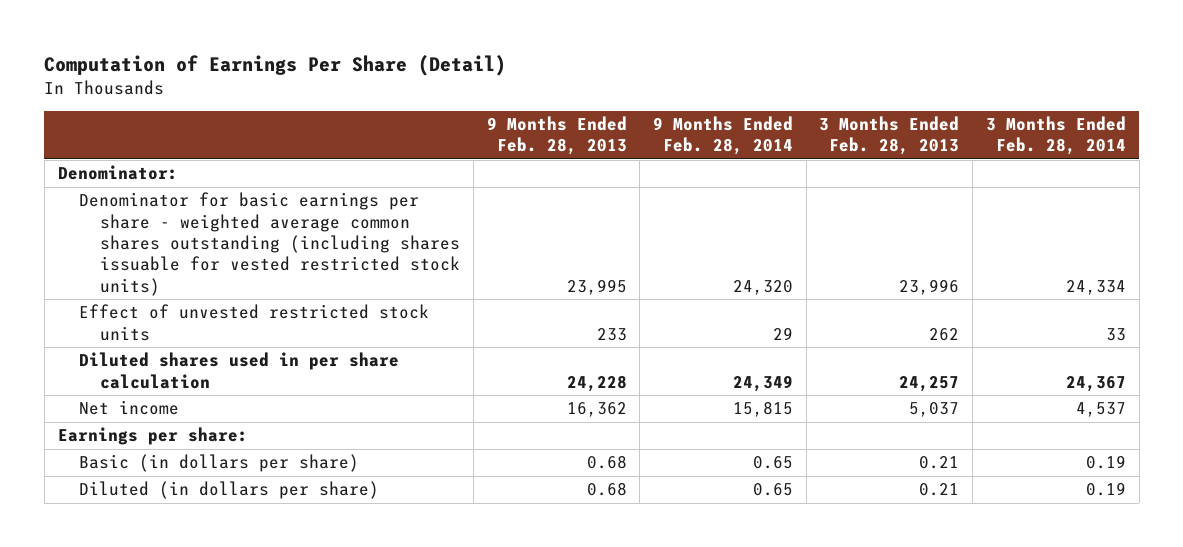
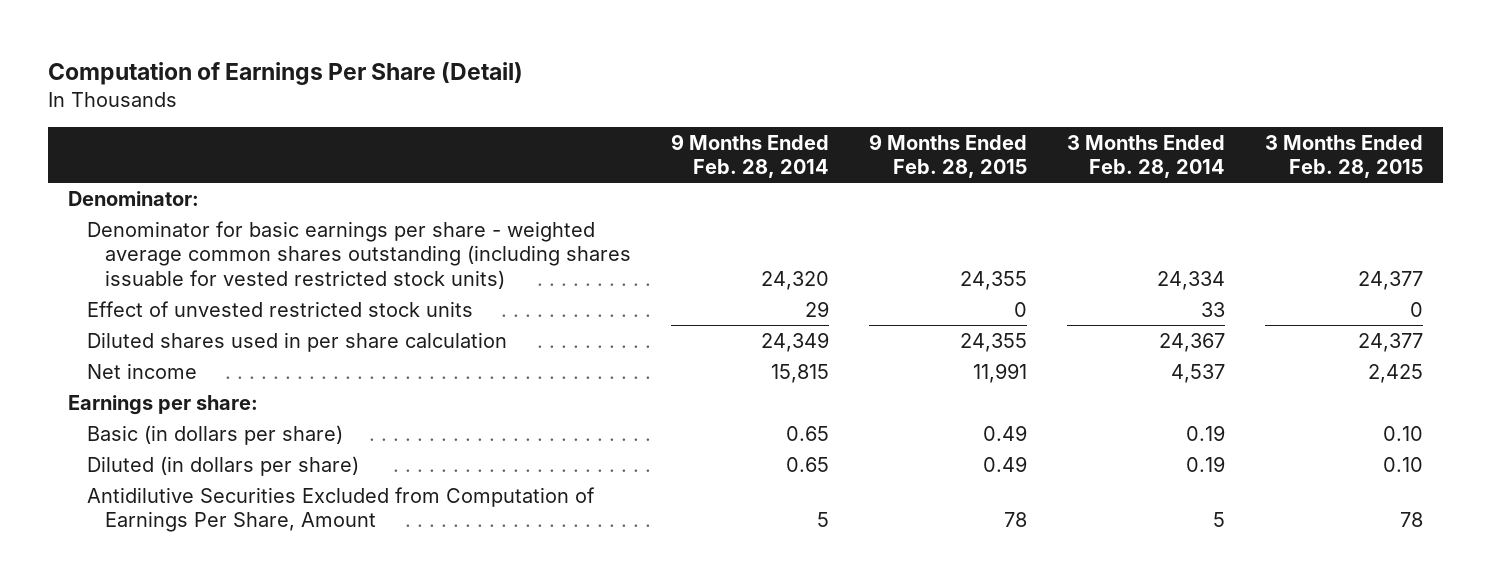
- | 9 Months Ended Feb. 28, 2013 | 9 Months Ended Feb. 28, 2014 | 3 Months Ended Feb. 28, 2013 | 3 Months Ended Feb. 28, 2014
+ | 9 Months Ended Feb. 28, 2014 | 9 Months Ended Feb. 28, 2015 | 3 Months Ended Feb. 28, 2014 | 3 Months Ended Feb. 28, 2015
+ Antidilutive Securities Excluded from Computation of Earnings Per Share, Amount | 5 | 78 | 5 | 78

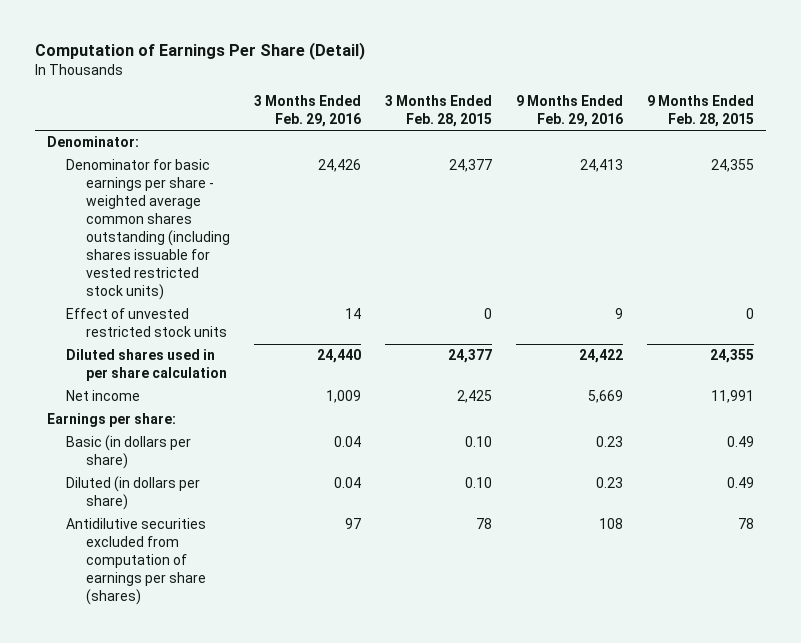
- | 9 Months Ended Feb. 28, 2014 | 9 Months Ended Feb. 28, 2015 | 3 Months Ended Feb. 28, 2014 | 3 Months Ended Feb. 28, 2015
+ | 3 Months Ended Feb. 29, 2016 | 3 Months Ended Feb. 28, 2015 | 9 Months Ended Feb. 29, 2016 | 9 Months Ended Feb. 28, 2015
- Antidilutive Securities Excluded from Computation of Earnings Per Share, Amount | 5 | 78 | 5 | 78
+ Antidilutive securities excluded from computation of earnings per share (shares) | 97 | 78 | 108 | 78

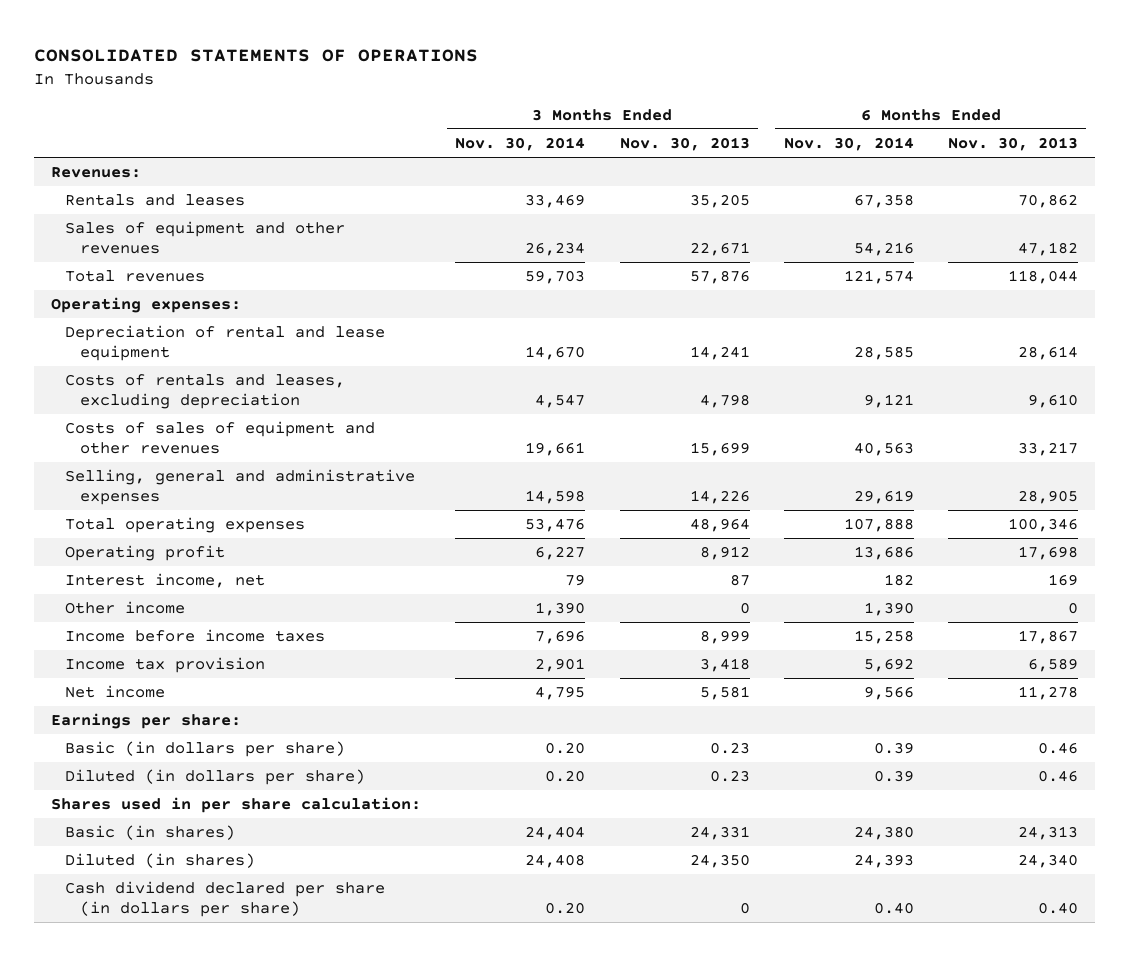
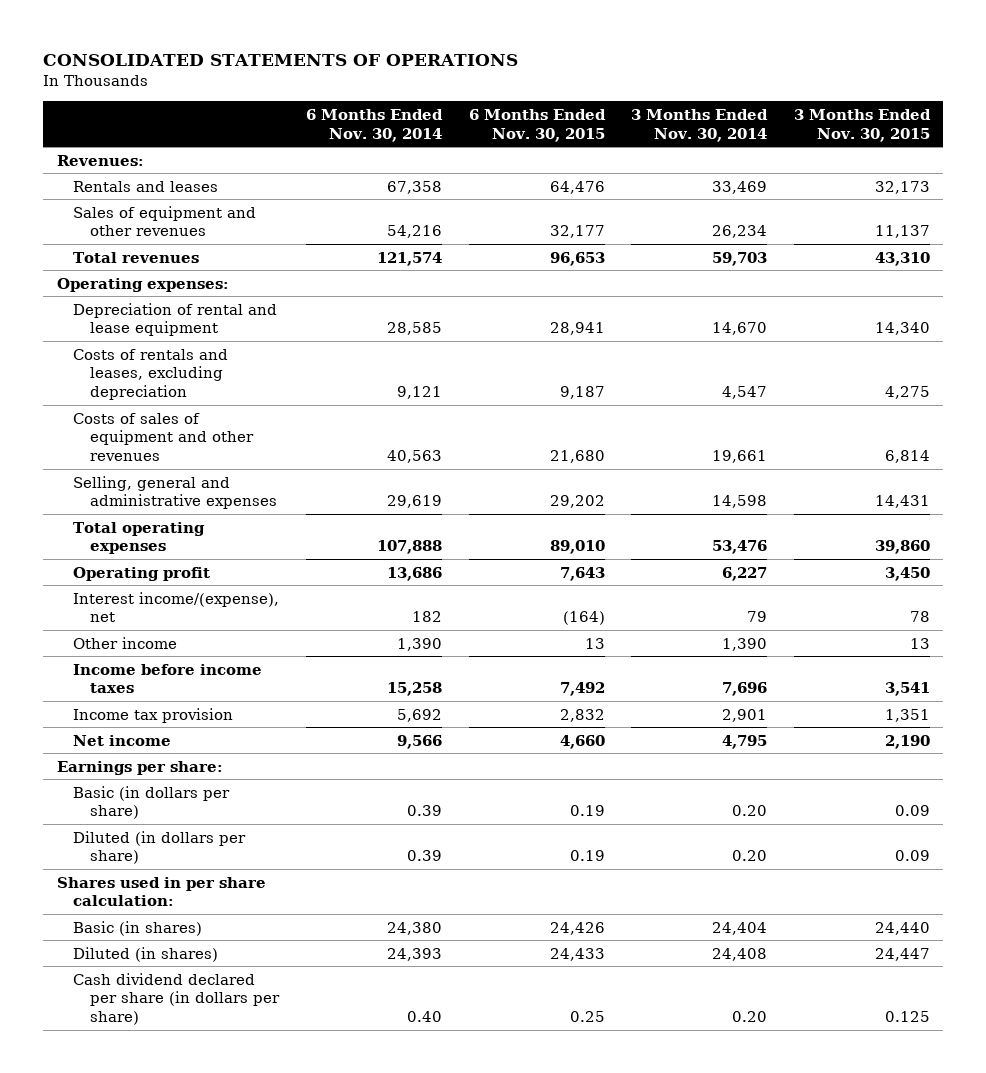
- | 3 Months Ended Nov. 30, 2014 | 3 Months Ended Nov. 30, 2013 | 6 Months Ended Nov. 30, 2014 | 6 Months Ended Nov. 30, 2013
+ | 6 Months Ended Nov. 30, 2014 | 6 Months Ended Nov. 30, 2015 | 3 Months Ended Nov. 30, 2014 | 3 Months Ended Nov. 30, 2015
- Interest income, net | 79 | 87 | 182 | 169
+ Interest income/(expense), net | 182 | (164) | 79 | 78

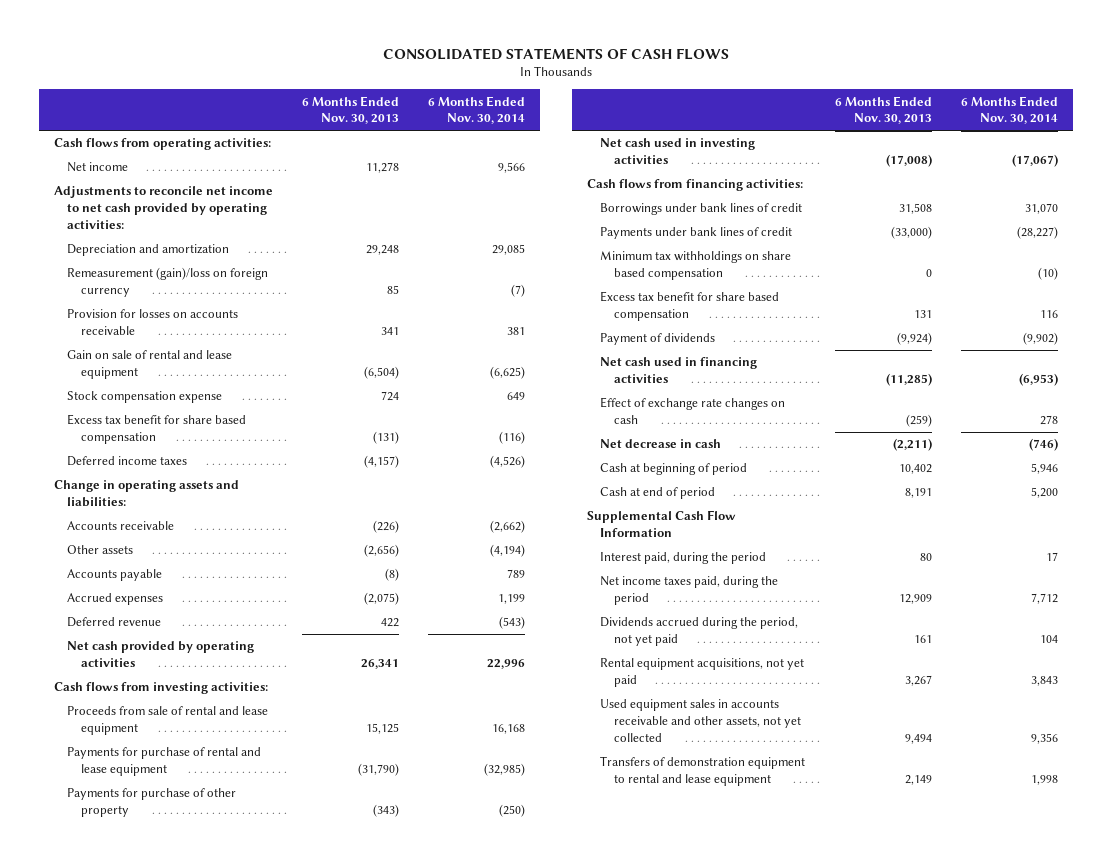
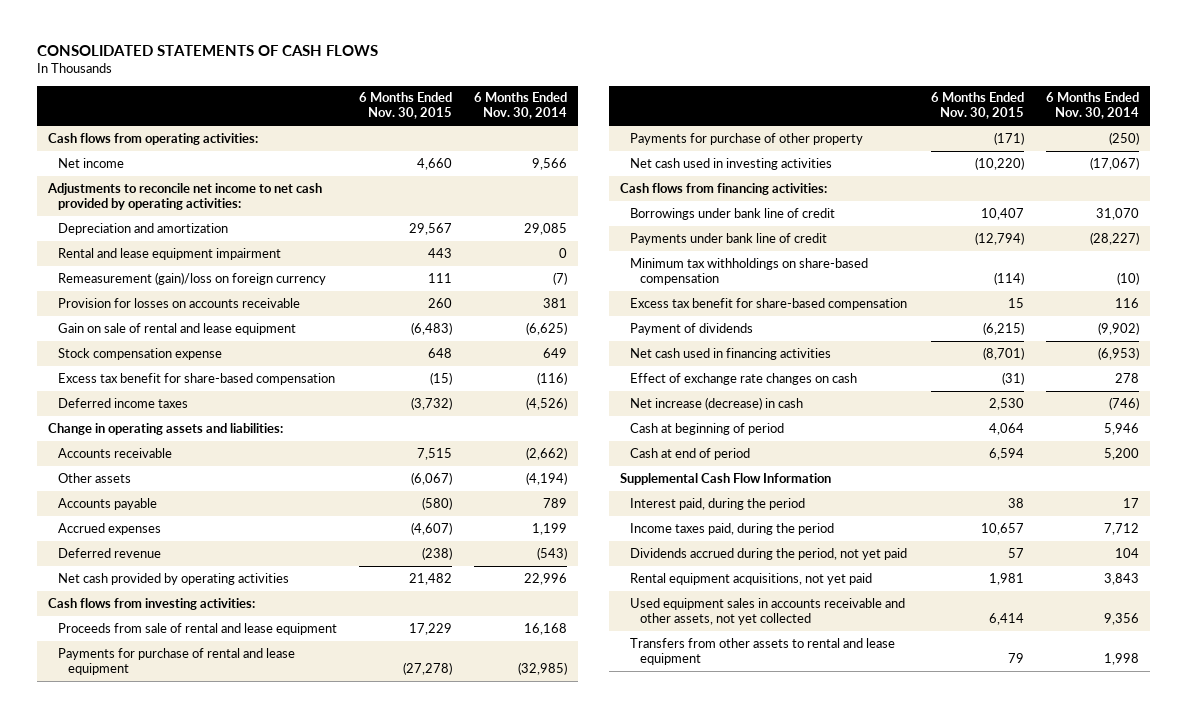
- | 6 Months Ended Nov. 30, 2013 | 6 Months Ended Nov. 30, 2014
+ | 6 Months Ended Nov. 30, 2015 | 6 Months Ended Nov. 30, 2014
+ Rental and lease equipment impairment | 443 | 0
- Excess tax benefit for share based compensation | (131) | (116)
+ Excess tax benefit for share-based compensation | (15) | (116)
- Borrowings under bank lines of credit | 31,508 | 31,070
- Payments under bank lines of credit | (33,000) | (28,227)
- Minimum tax withholdings on share based compensation | 0 | (10)
- Excess tax benefit for share based compensation | 131 | 116
+ Borrowings under bank line of credit | 10,407 | 31,070
+ Payments under bank line of credit | (12,794) | (28,227)
+ Minimum tax withholdings on share-based compensation | (114) | (10)
+ Excess tax benefit for share-based compensation | 15 | 116
- Net decrease in cash | (2,211) | (746)
+ Net increase (decrease) in cash | 2,530 | (746)
- Net income taxes paid, during the period | 12,909 | 7,712
+ Income taxes paid, during the period | 10,657 | 7,712
- Transfers of demonstration equipment to rental and lease equipment | 2,149 | 1,998
+ Transfers from other assets to rental and lease equipment | 79 | 1,998

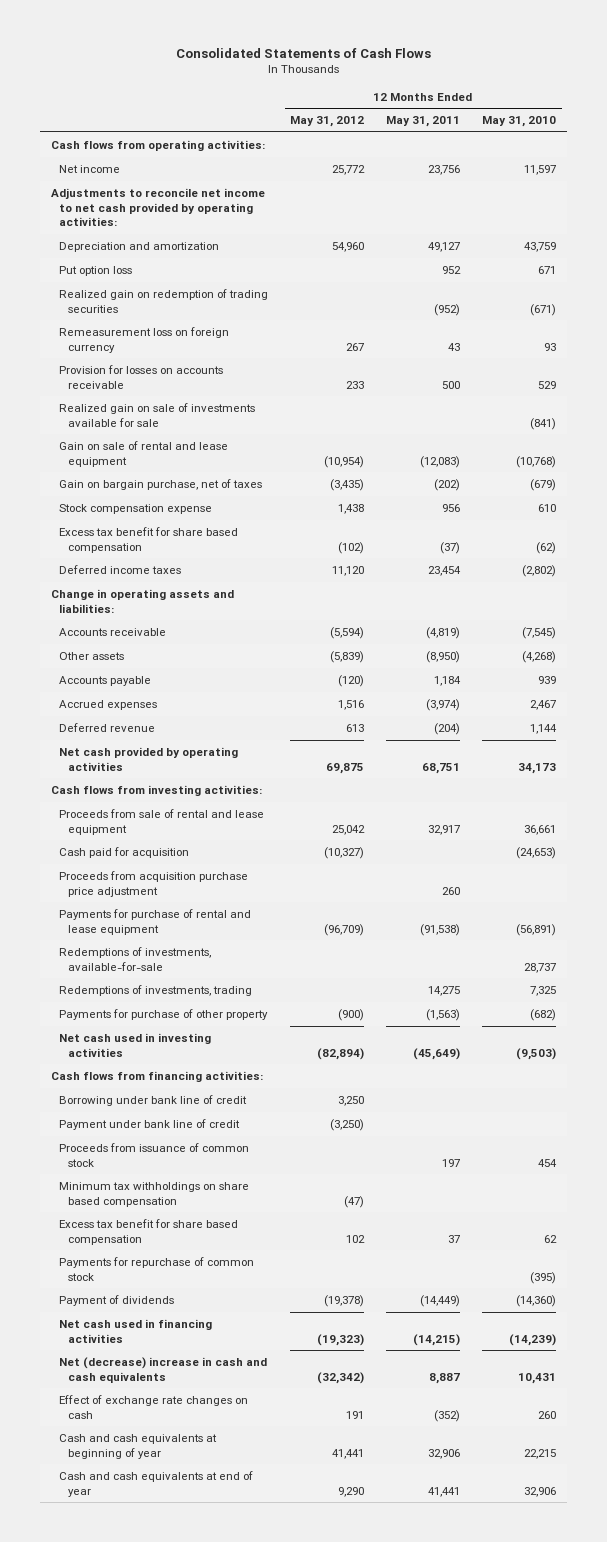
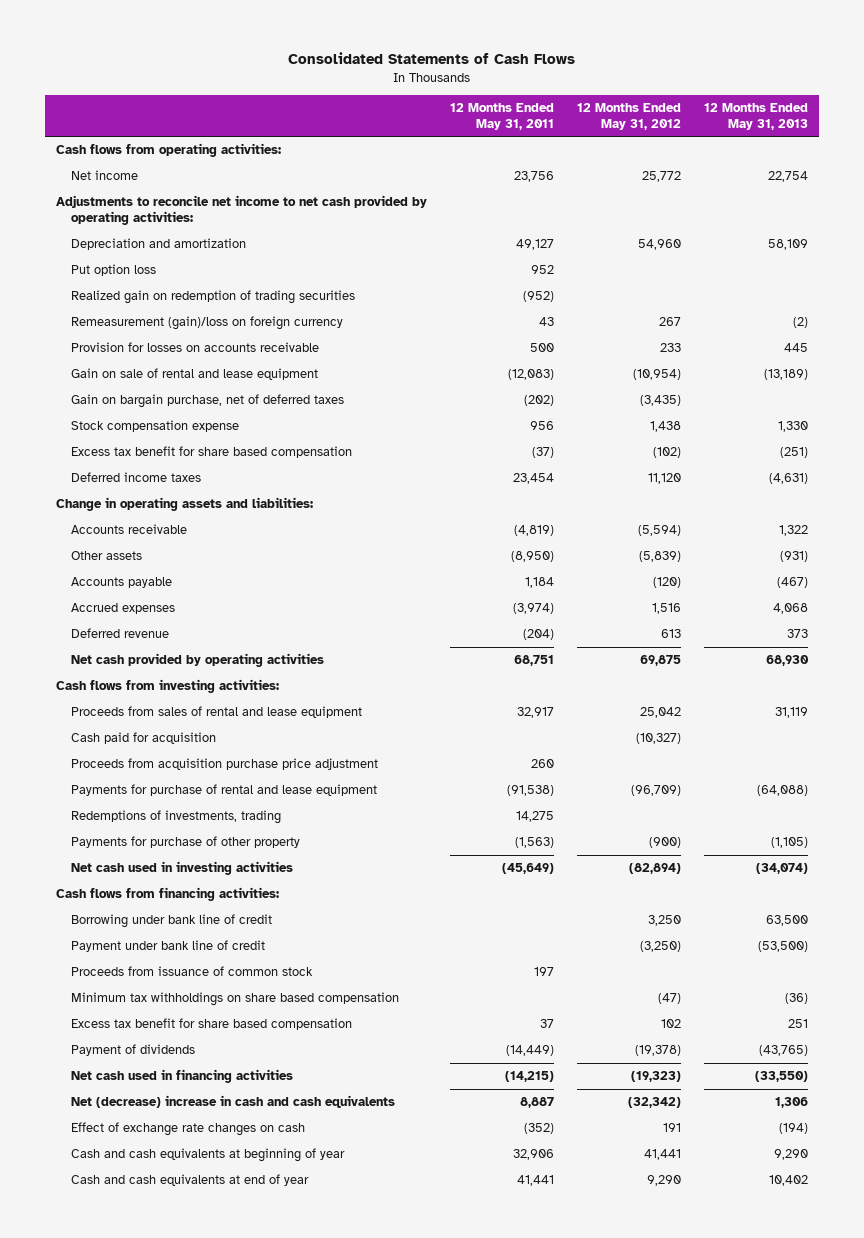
- | 12 Months Ended May 31, 2012 | 12 Months Ended May 31, 2011 | 12 Months Ended May 31, 2010
+ | 12 Months Ended May 31, 2011 | 12 Months Ended May 31, 2012 | 12 Months Ended May 31, 2013
- Remeasurement loss on foreign currency | 267 | 43 | 93
+ Remeasurement (gain)/loss on foreign currency | 43 | 267 | (2)
- Realized gain on sale of investments available for sale | | | (841)
- Gain on bargain purchase, net of taxes | (3,435) | (202) | (679)
+ Gain on bargain purchase, net of deferred taxes | (202) | (3,435) |
- Proceeds from sale of rental and lease equipment | 25,042 | 32,917 | 36,661
+ Proceeds from sales of rental and lease equipment | 32,917 | 25,042 | 31,119
- Redemptions of investments, available-for-sale | | | 28,737
- Payments for repurchase of common stock | | | (395)

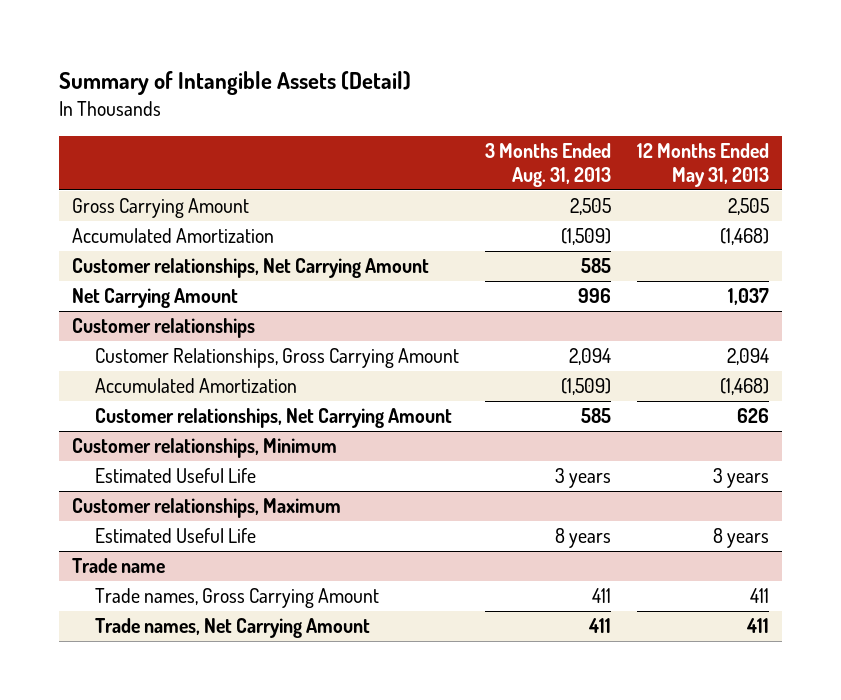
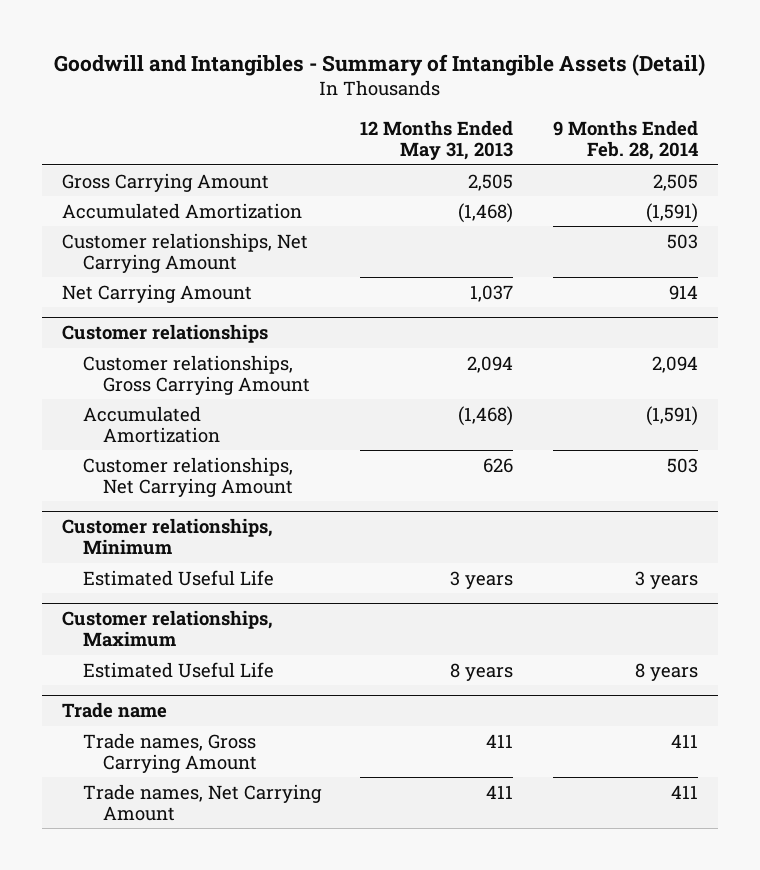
- Summary of Intangible Assets (Detail)
+ Goodwill and Intangibles - Summary of Intangible Assets (Detail)
- | 3 Months Ended Aug. 31, 2013 | 12 Months Ended May 31, 2013
+ | 12 Months Ended May 31, 2013 | 9 Months Ended Feb. 28, 2014
@ Customer relationships
- Customer Relationships, Gross Carrying Amount | 2,094 | 2,094
+ Customer relationships, Gross Carrying Amount | 2,094 | 2,094

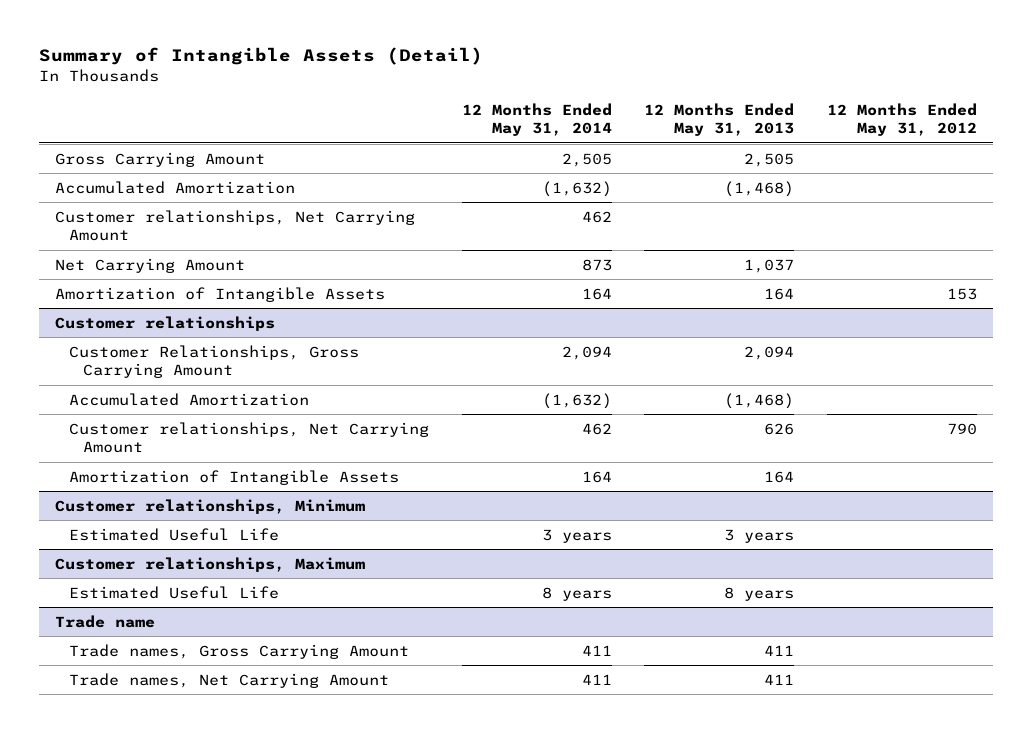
- Goodwill and Intangibles - Summary of Intangible Assets (Detail)
+ Summary of Intangible Assets (Detail)
- | 12 Months Ended May 31, 2013 | 9 Months Ended Feb. 28, 2014
+ | 12 Months Ended May 31, 2014 | 12 Months Ended May 31, 2013 | 12 Months Ended May 31, 2012
+ Amortization of Intangible Assets | 164 | 164 | 153
@ Customer relationships
- Customer relationships, Gross Carrying Amount | 2,094 | 2,094
+ Customer Relationships, Gross Carrying Amount | 2,094 | 2,094 |
+ Amortization of Intangible Assets | 164 | 164 |

